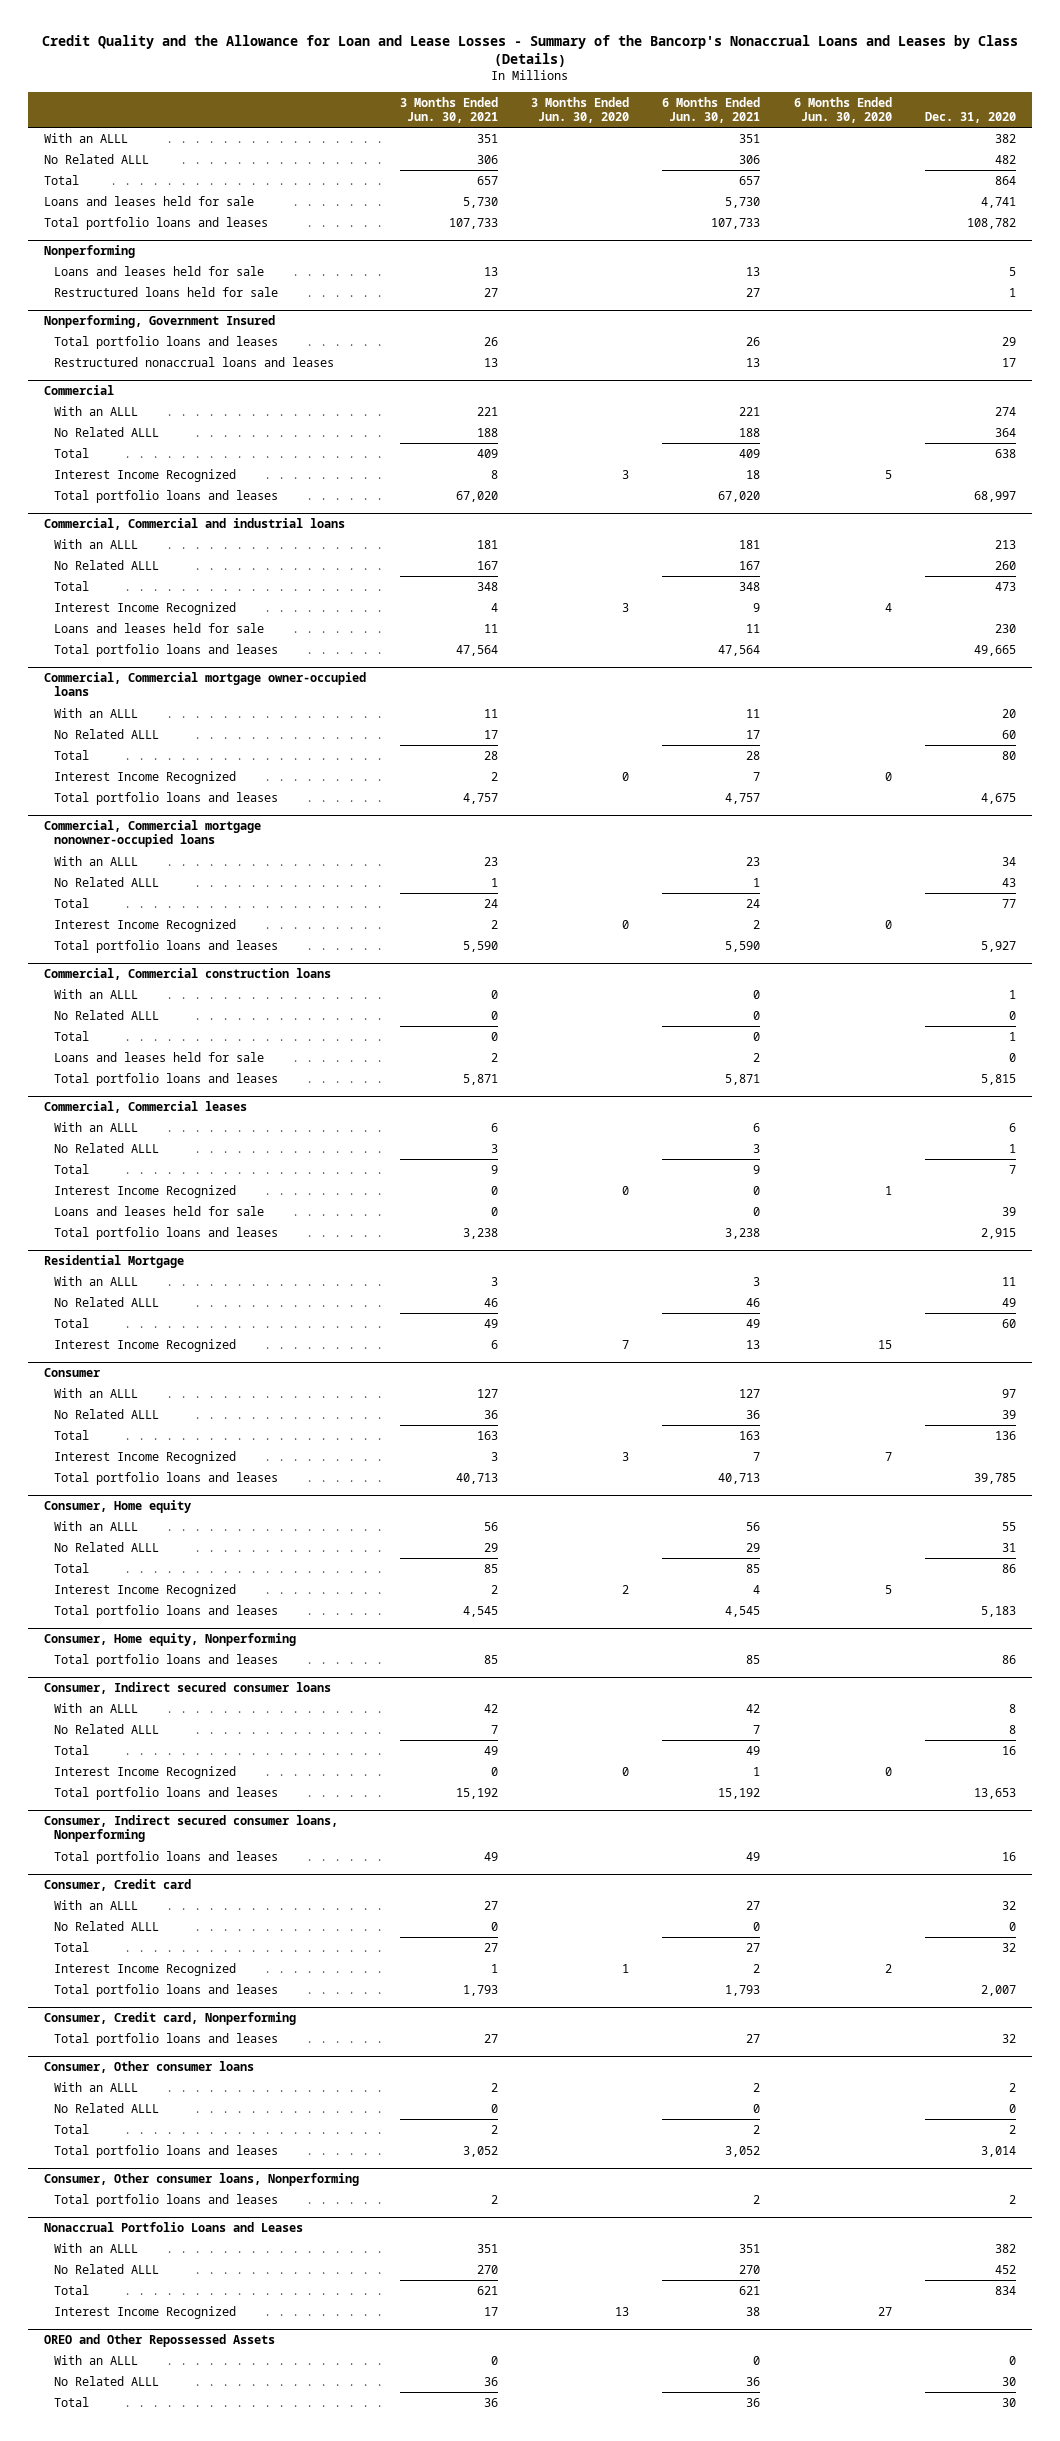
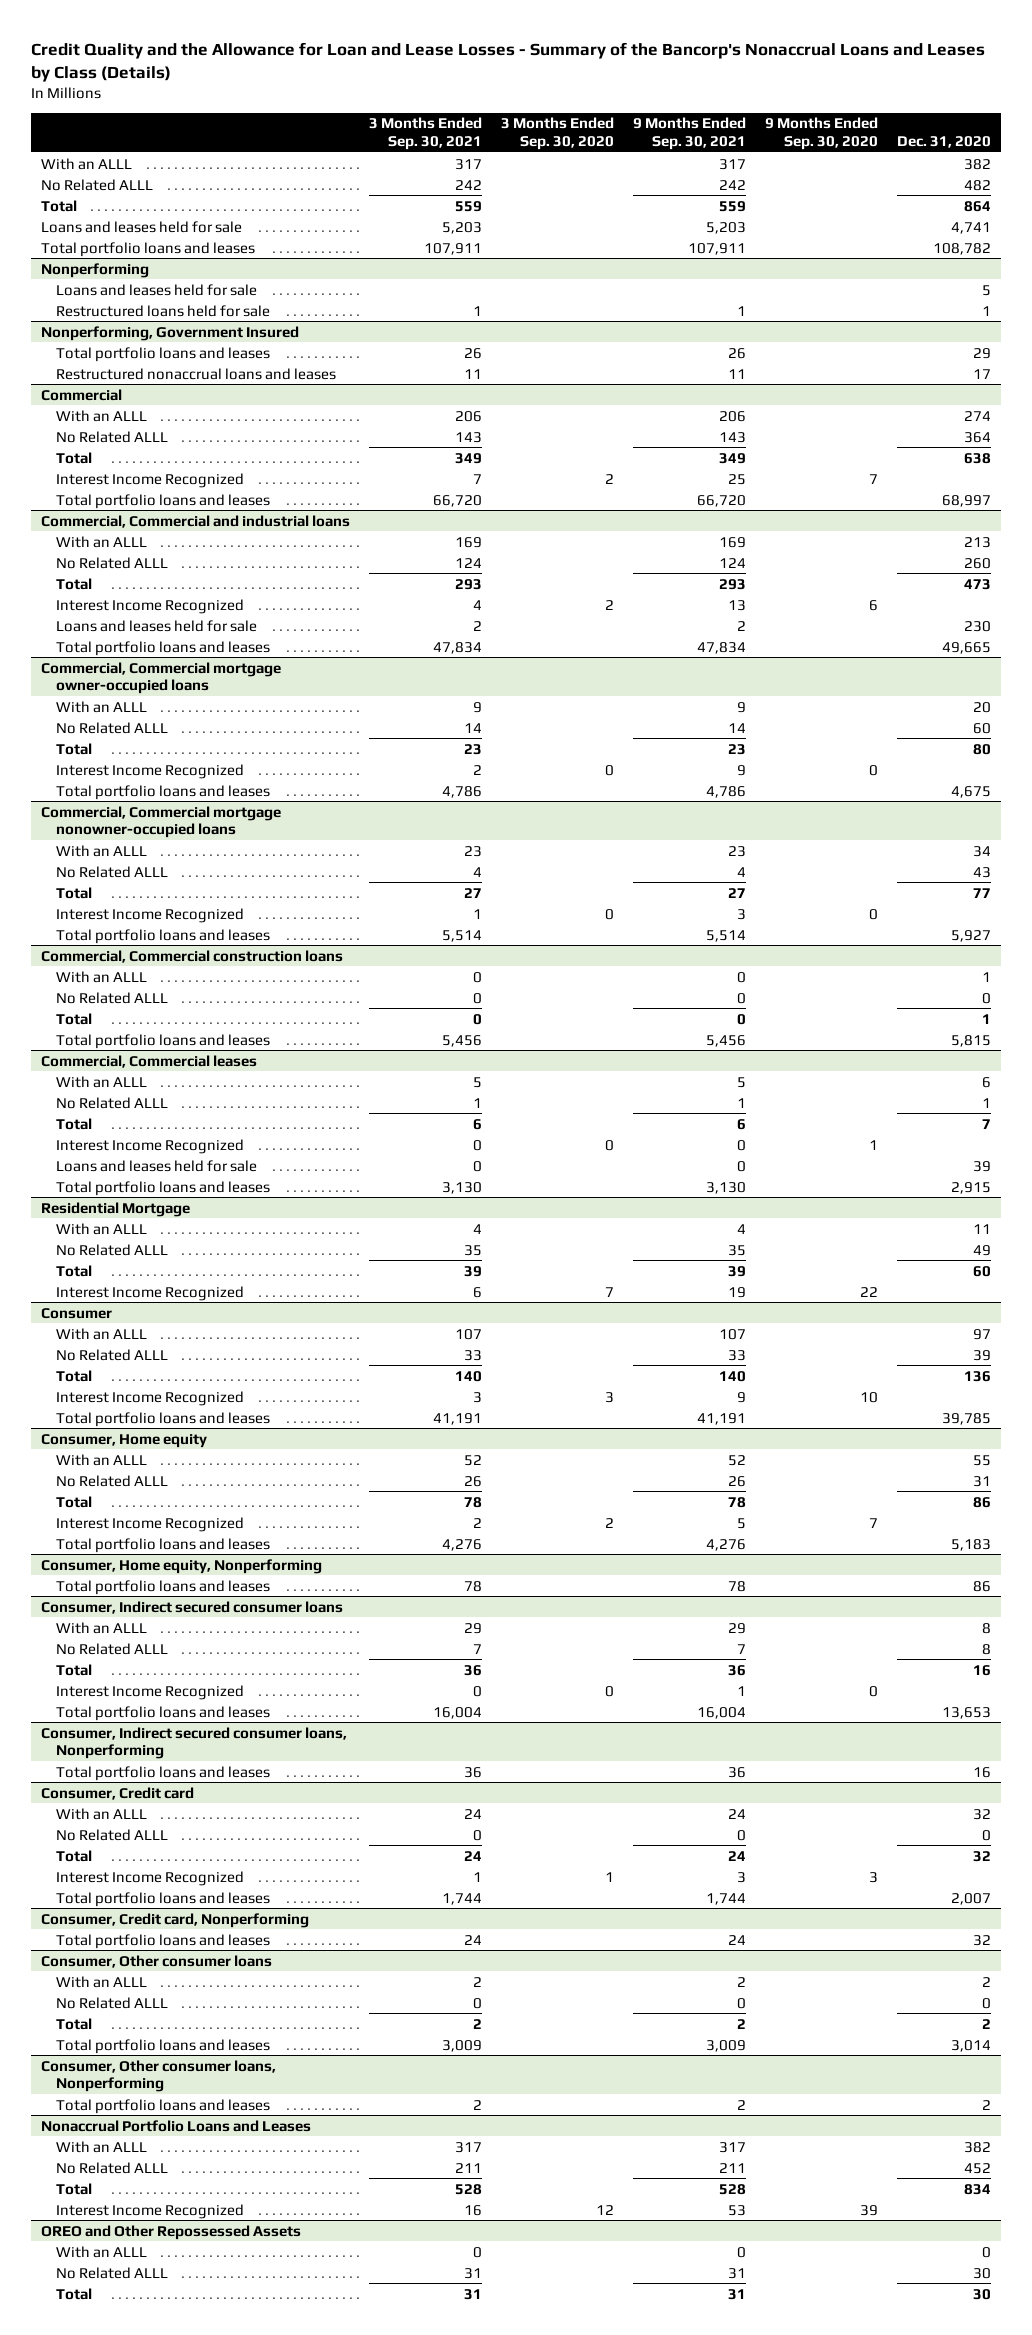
- | 3 Months Ended Jun. 30, 2021 | 3 Months Ended Jun. 30, 2020 | 6 Months Ended Jun. 30, 2021 | 6 Months Ended Jun. 30, 2020 | Dec. 31, 2020
+ | 3 Months Ended Sep. 30, 2021 | 3 Months Ended Sep. 30, 2020 | 9 Months Ended Sep. 30, 2021 | 9 Months Ended Sep. 30, 2020 | Dec. 31, 2020
@ Commercial, Commercial construction loans
- Loans and leases held for sale | 2 | | 2 | | 0

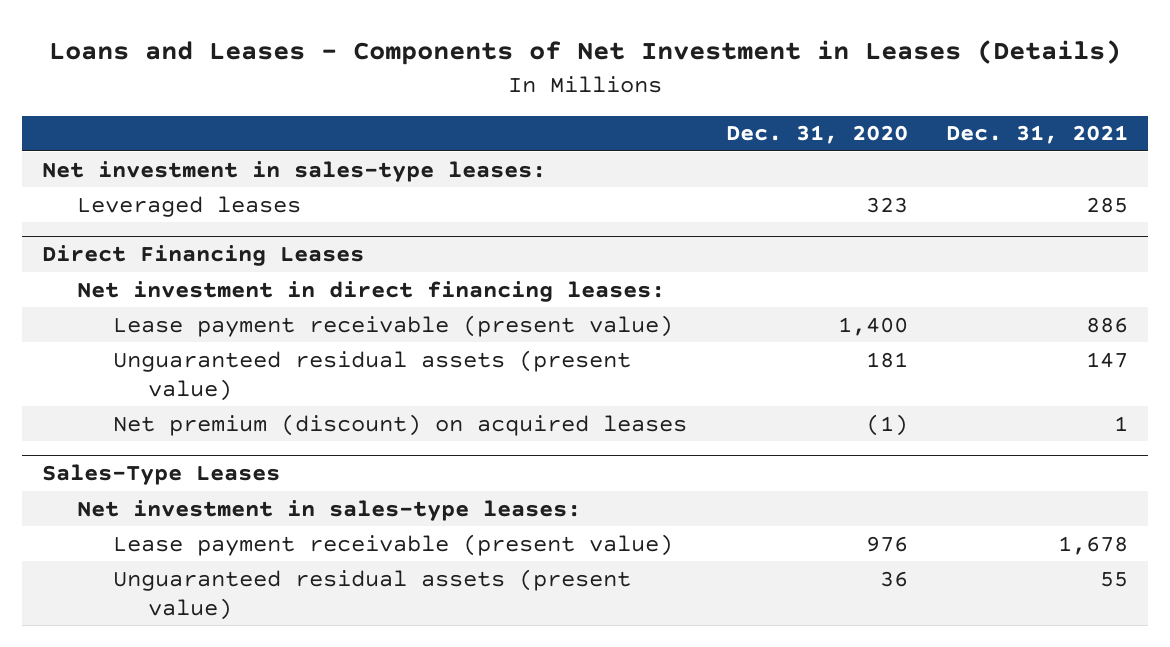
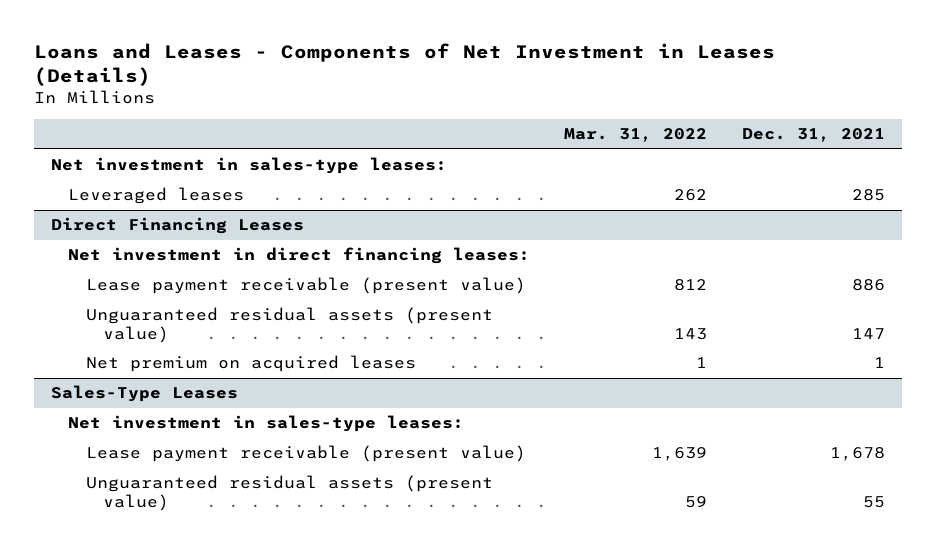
- | Dec. 31, 2020 | Dec. 31, 2021
+ | Mar. 31, 2022 | Dec. 31, 2021
@ Direct Financing Leases
- Net premium (discount) on acquired leases | (1) | 1
+ Net premium on acquired leases | 1 | 1

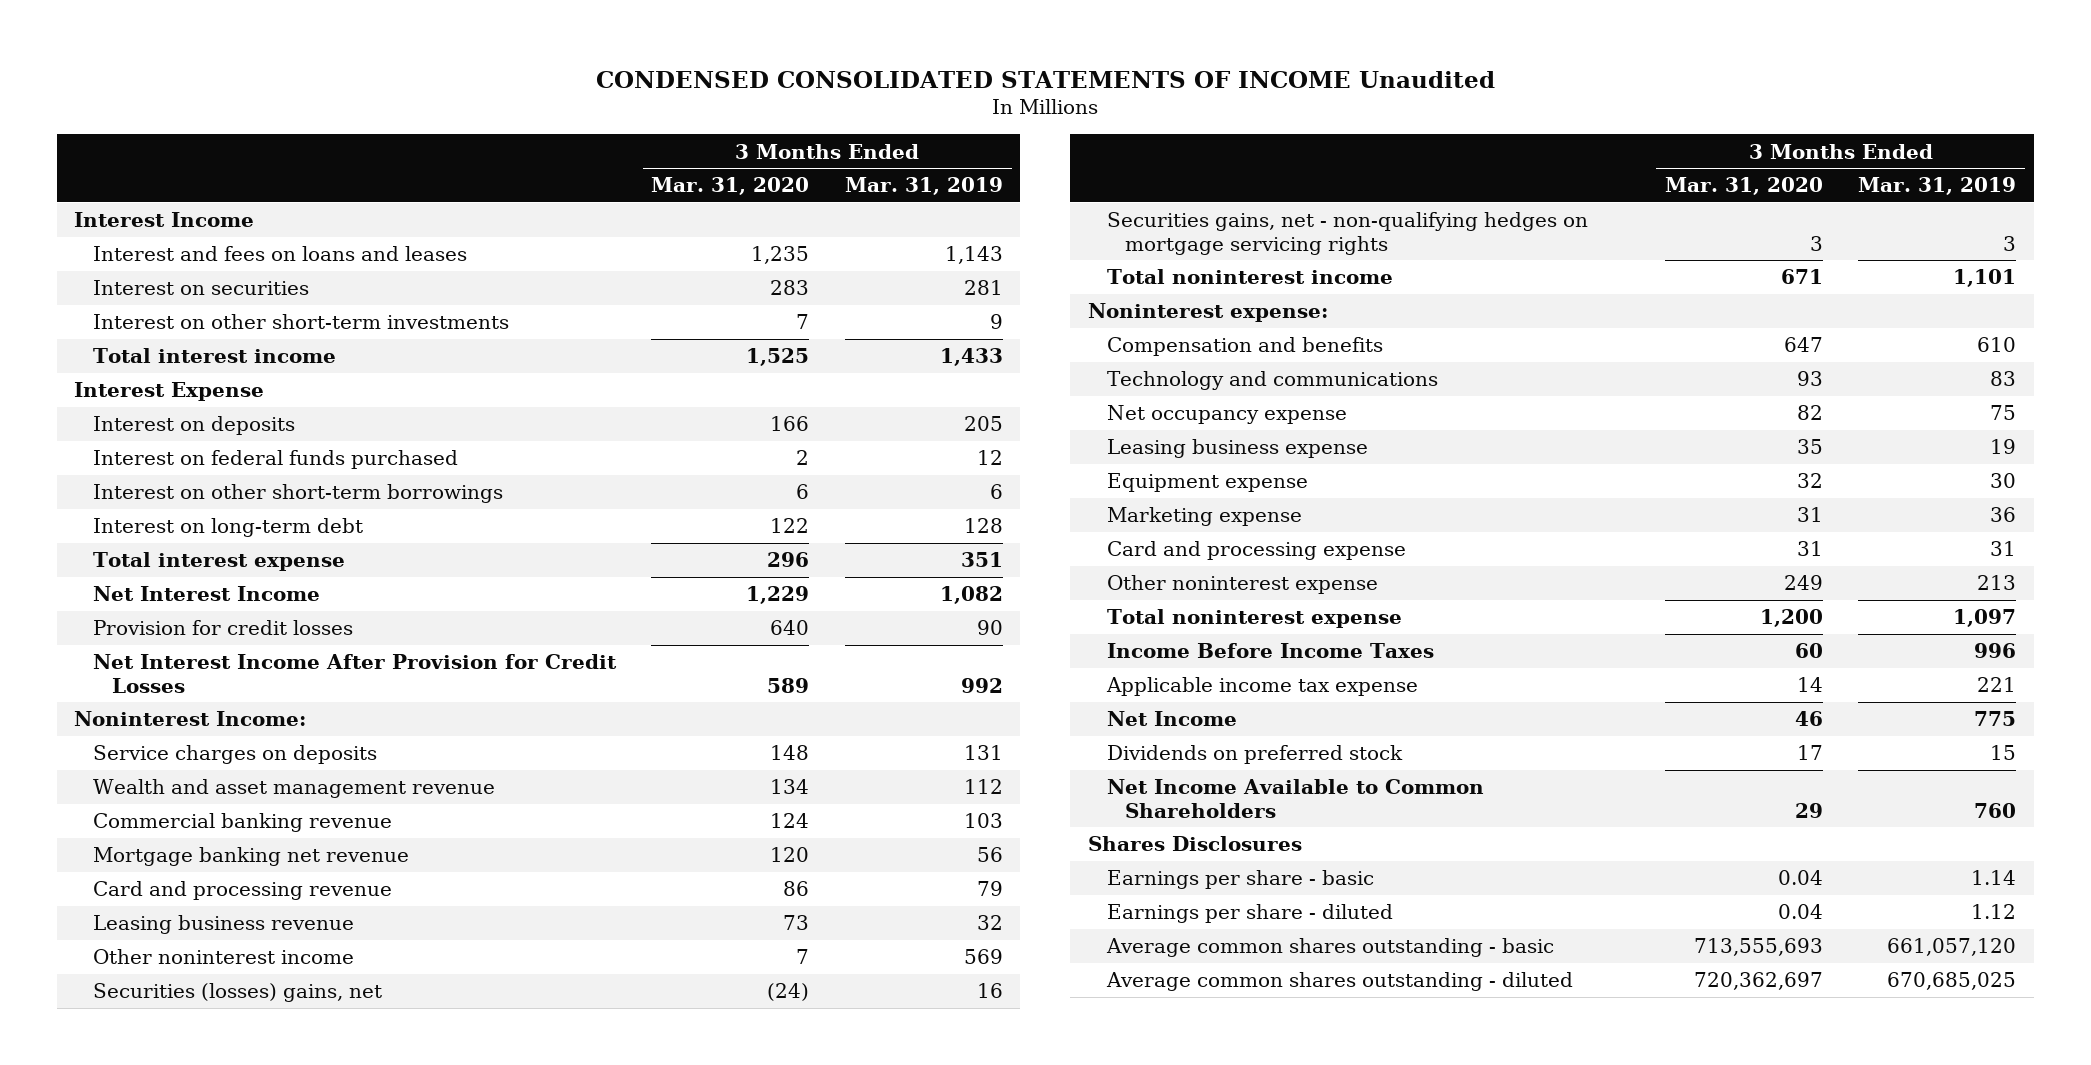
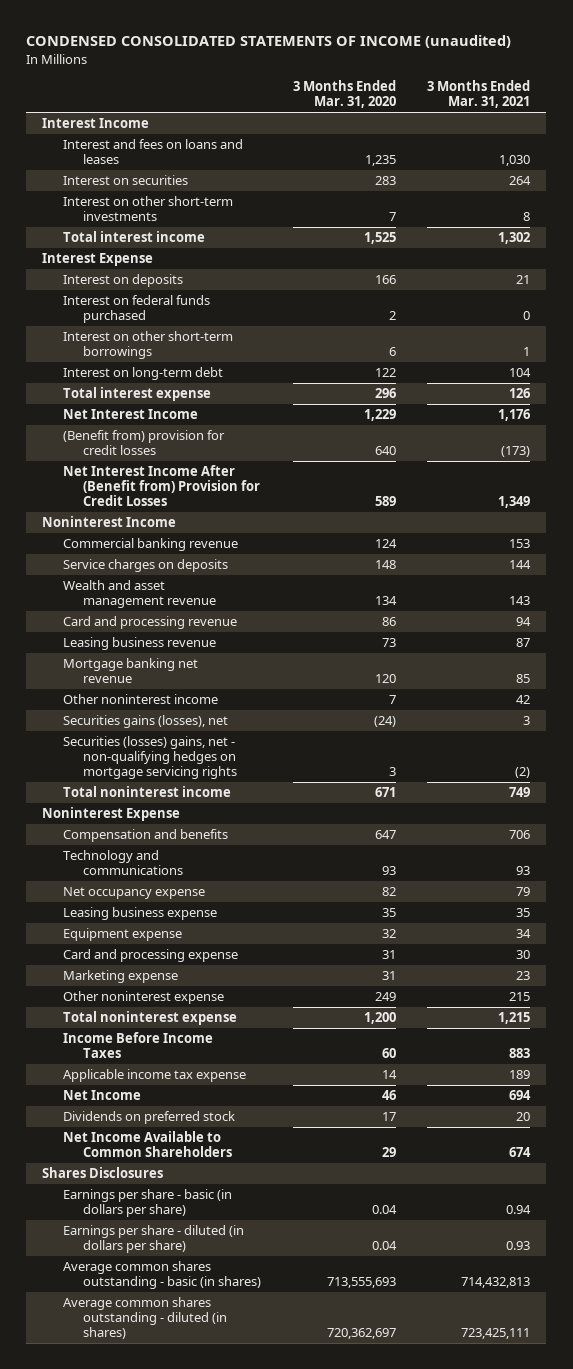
- CONDENSED CONSOLIDATED STATEMENTS OF INCOME Unaudited
+ CONDENSED CONSOLIDATED STATEMENTS OF INCOME (unaudited)
- | 3 Months Ended Mar. 31, 2020 | 3 Months Ended Mar. 31, 2019
+ | 3 Months Ended Mar. 31, 2020 | 3 Months Ended Mar. 31, 2021
- Provision for credit losses | 640 | 90
- Net Interest Income After Provision for Credit Losses | 589 | 992
- Noninterest Income:
+ (Benefit from) provision for credit losses | 640 | (173)
+ Net Interest Income After (Benefit from) Provision for Credit Losses | 589 | 1,349
+ Noninterest Income
moved up: Commercial banking revenue | 124 | 153
moved down: Mortgage banking net revenue | 120 | 85
- Securities (losses) gains, net | (24) | 16
- Securities gains, net - non-qualifying hedges on mortgage servicing rights | 3 | 3
+ Securities gains (losses), net | (24) | 3
+ Securities (losses) gains, net - non-qualifying hedges on mortgage servicing rights | 3 | (2)
- Noninterest expense:
+ Noninterest Expense
moved down: Marketing expense | 31 | 23
- Earnings per share - basic | 0.04 | 1.14
- Earnings per share - diluted | 0.04 | 1.12
- Average common shares outstanding - basic | 713,555,693 | 661,057,120
- Average common shares outstanding - diluted | 720,362,697 | 670,685,025
+ Earnings per share - basic (in dollars per share) | 0.04 | 0.94
+ Earnings per share - diluted (in dollars per share) | 0.04 | 0.93
+ Average common shares outstanding - basic (in shares) | 713,555,693 | 714,432,813
+ Average common shares outstanding - diluted (in shares) | 720,362,697 | 723,425,111

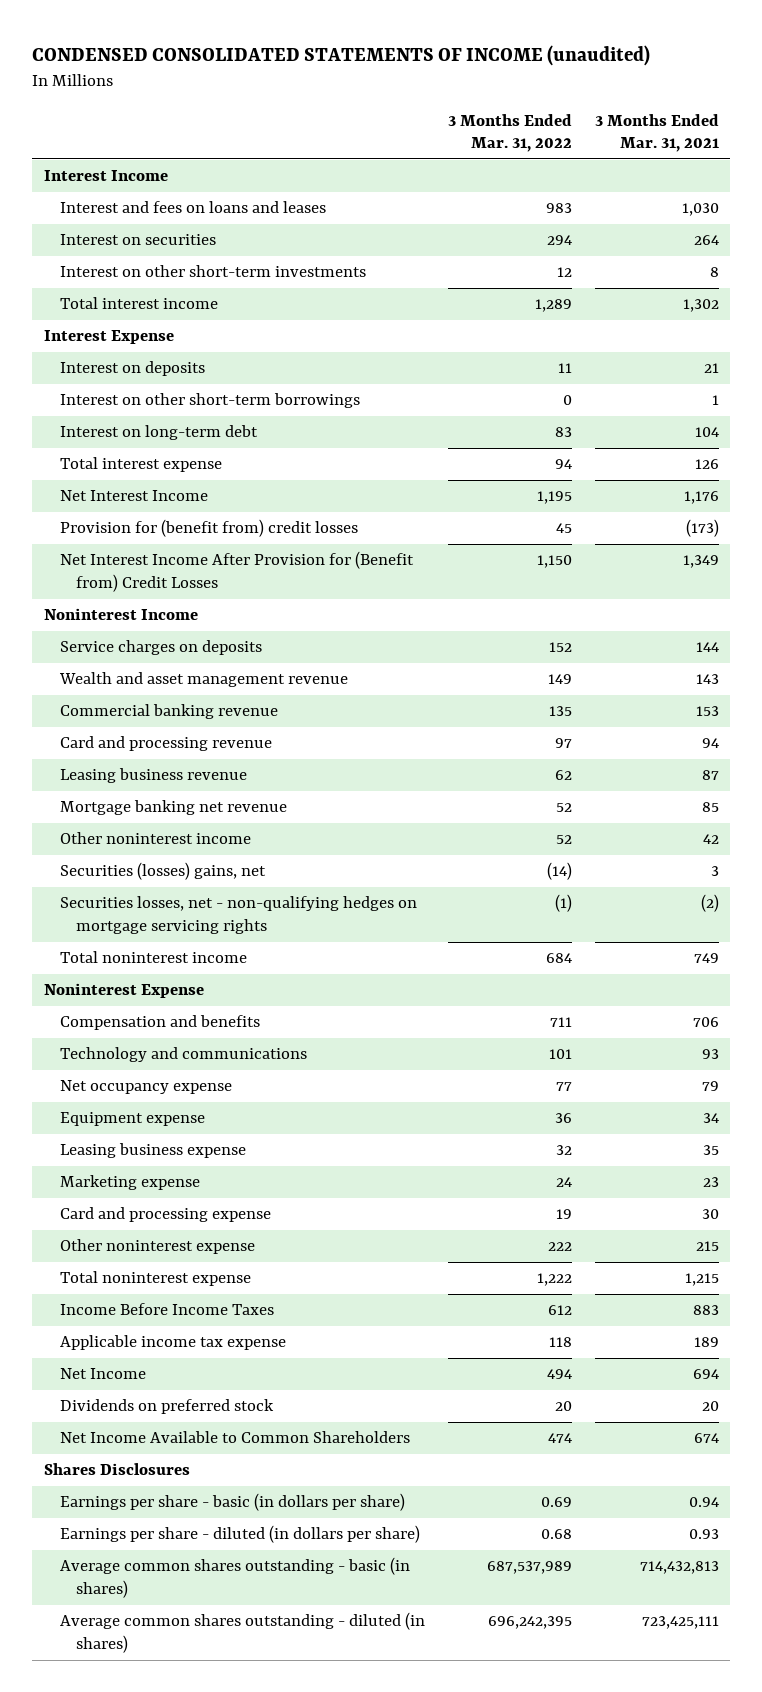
- | 3 Months Ended Mar. 31, 2020 | 3 Months Ended Mar. 31, 2021
+ | 3 Months Ended Mar. 31, 2022 | 3 Months Ended Mar. 31, 2021
- Interest on federal funds purchased | 2 | 0
- (Benefit from) provision for credit losses | 640 | (173)
- Net Interest Income After (Benefit from) Provision for Credit Losses | 589 | 1,349
+ Provision for (benefit from) credit losses | 45 | (173)
+ Net Interest Income After Provision for (Benefit from) Credit Losses | 1,150 | 1,349
moved down: Commercial banking revenue | 135 | 153
- Securities gains (losses), net | (24) | 3
- Securities (losses) gains, net - non-qualifying hedges on mortgage servicing rights | 3 | (2)
+ Securities (losses) gains, net | (14) | 3
+ Securities losses, net - non-qualifying hedges on mortgage servicing rights | (1) | (2)
moved down: Leasing business expense | 32 | 35
moved down: Card and processing expense | 19 | 30

